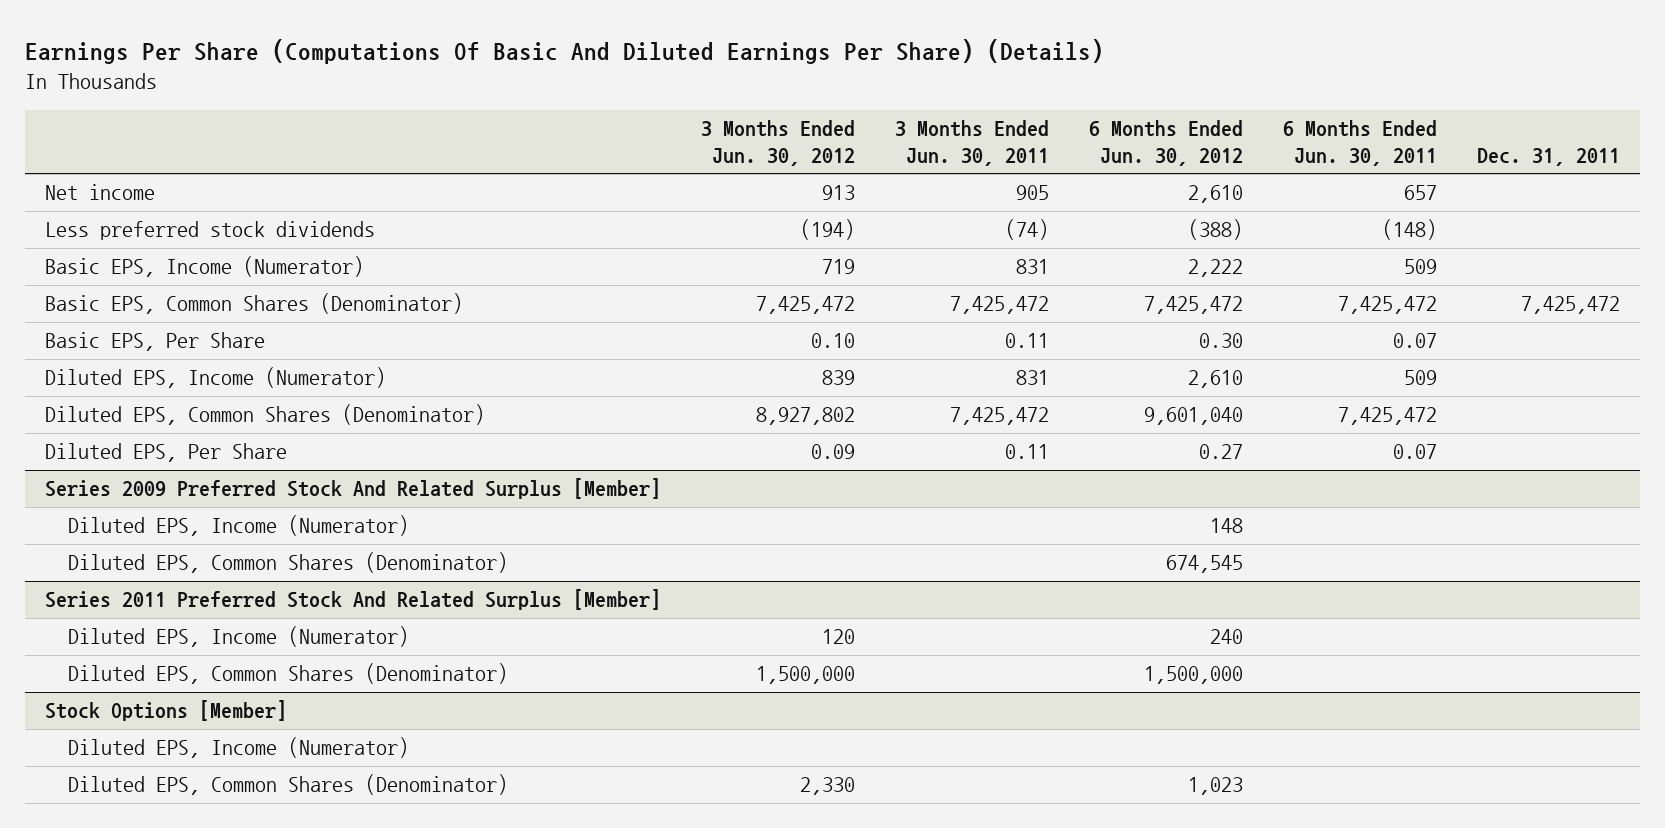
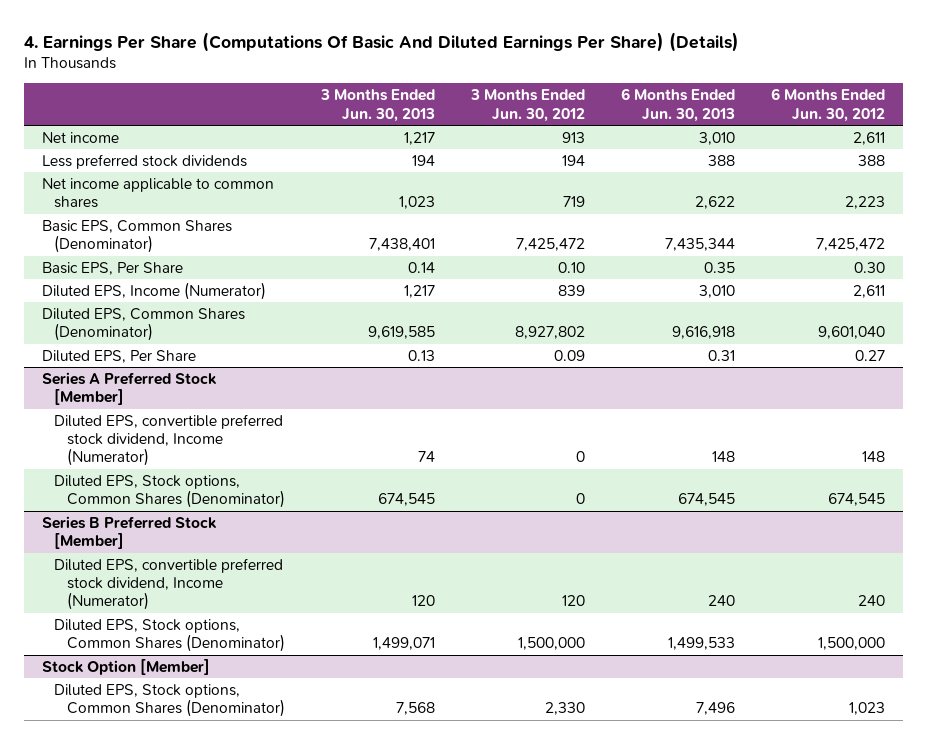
- Earnings Per Share (Computations Of Basic And Diluted Earnings Per Share) (Details)
+ 4. Earnings Per Share (Computations Of Basic And Diluted Earnings Per Share) (Details)
- | 3 Months Ended Jun. 30, 2012 | 3 Months Ended Jun. 30, 2011 | 6 Months Ended Jun. 30, 2012 | 6 Months Ended Jun. 30, 2011 | Dec. 31, 2011
+ | 3 Months Ended Jun. 30, 2013 | 3 Months Ended Jun. 30, 2012 | 6 Months Ended Jun. 30, 2013 | 6 Months Ended Jun. 30, 2012
- Net income | 913 | 905 | 2,610 | 657 |
- Less preferred stock dividends | (194) | (74) | (388) | (148) |
- Basic EPS, Income (Numerator) | 719 | 831 | 2,222 | 509 |
+ Net income | 1,217 | 913 | 3,010 | 2,611
+ Less preferred stock dividends | 194 | 194 | 388 | 388
+ Net income applicable to common shares | 1,023 | 719 | 2,622 | 2,223
- Diluted EPS, Income (Numerator) | 839 | 831 | 2,610 | 509 |
+ Diluted EPS, Income (Numerator) | 1,217 | 839 | 3,010 | 2,611
- Series 2009 Preferred Stock And Related Surplus [Member]
- Diluted EPS, Income (Numerator) | | | 148 | |
- Diluted EPS, Common Shares (Denominator) | | | 674,545 | |
- Series 2011 Preferred Stock And Related Surplus [Member]
- Diluted EPS, Income (Numerator) | 120 | | 240 | |
- Diluted EPS, Common Shares (Denominator) | 1,500,000 | | 1,500,000 | |
- Stock Options [Member]
- Diluted EPS, Income (Numerator)
- Diluted EPS, Common Shares (Denominator) | 2,330 | | 1,023 | |
+ Series A Preferred Stock [Member]
+ Diluted EPS, convertible preferred stock dividend, Income (Numerator) | 74 | 0 | 148 | 148
+ Diluted EPS, Stock options, Common Shares (Denominator) | 674,545 | 0 | 674,545 | 674,545
+ Series B Preferred Stock [Member]
+ Diluted EPS, convertible preferred stock dividend, Income (Numerator) | 120 | 120 | 240 | 240
+ Diluted EPS, Stock options, Common Shares (Denominator) | 1,499,071 | 1,500,000 | 1,499,533 | 1,500,000
+ Stock Option [Member]
+ Diluted EPS, Stock options, Common Shares (Denominator) | 7,568 | 2,330 | 7,496 | 1,023

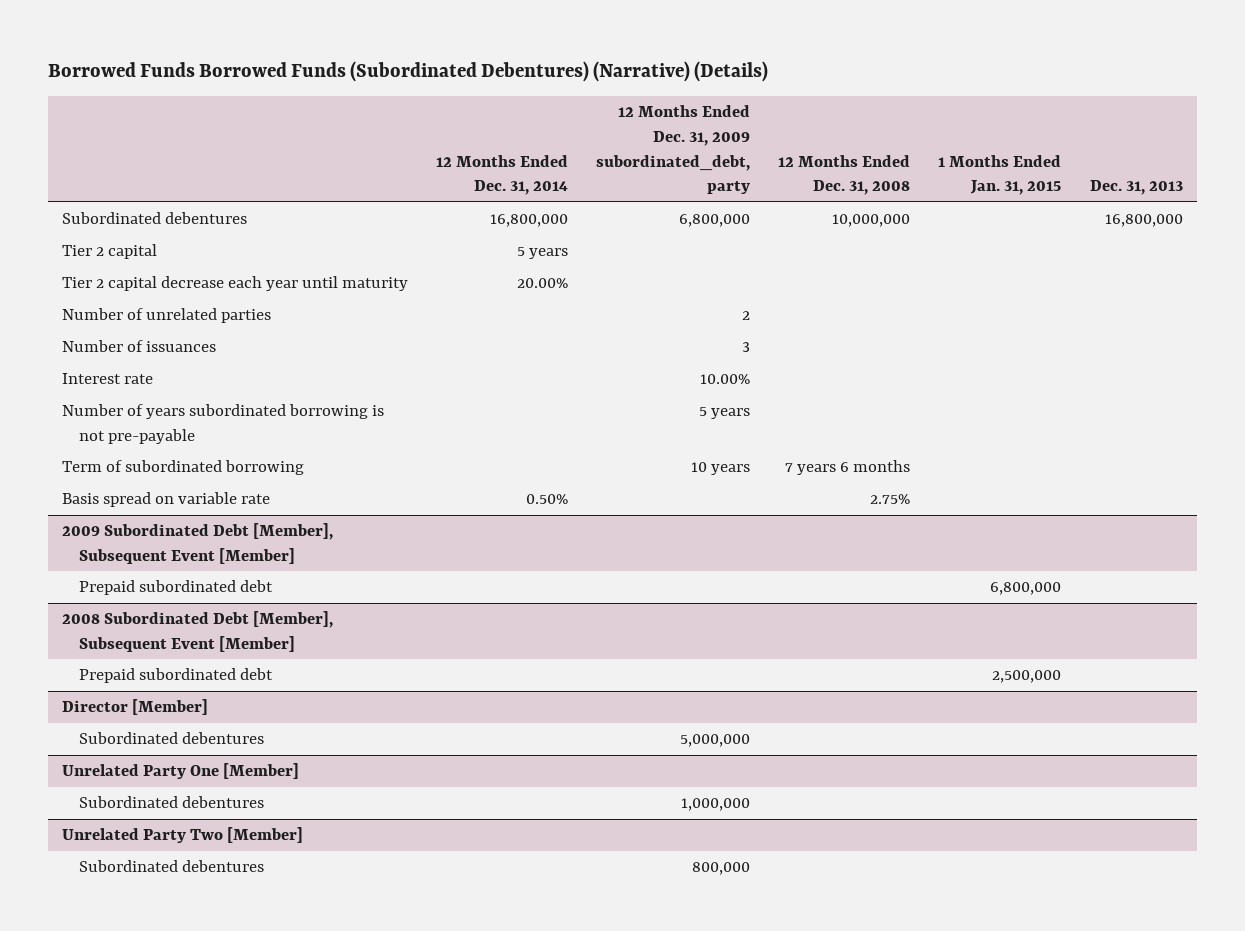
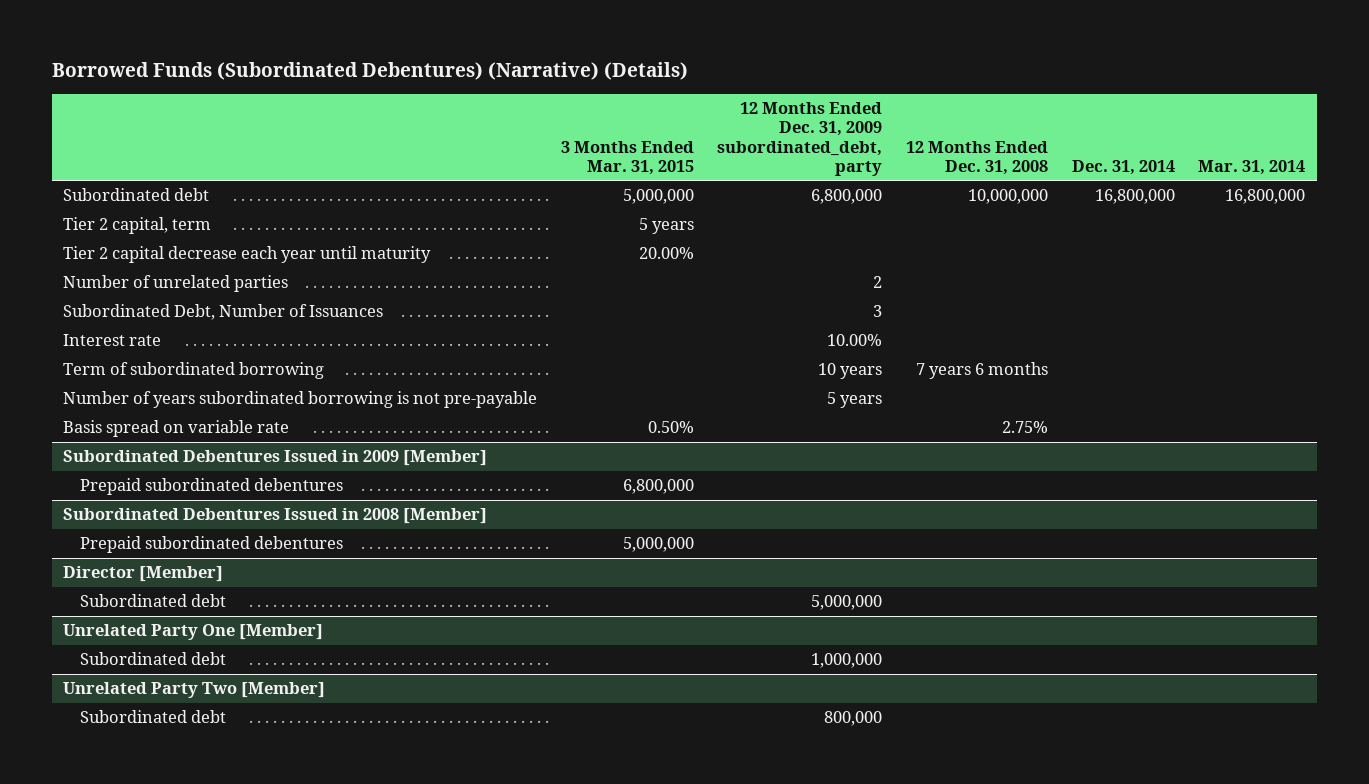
- Borrowed Funds Borrowed Funds (Subordinated Debentures) (Narrative) (Details)
+ Borrowed Funds (Subordinated Debentures) (Narrative) (Details)
- | 12 Months Ended Dec. 31, 2014 | 12 Months Ended Dec. 31, 2009 subordinated_debt, party | 12 Months Ended Dec. 31, 2008 | 1 Months Ended Jan. 31, 2015 | Dec. 31, 2013
+ | 3 Months Ended Mar. 31, 2015 | 12 Months Ended Dec. 31, 2009 subordinated_debt, party | 12 Months Ended Dec. 31, 2008 | Dec. 31, 2014 | Mar. 31, 2014
- Subordinated debentures | 16,800,000 | 6,800,000 | 10,000,000 | | 16,800,000
- Tier 2 capital | 5 years | | | |
+ Subordinated debt | 5,000,000 | 6,800,000 | 10,000,000 | 16,800,000 | 16,800,000
+ Tier 2 capital, term | 5 years | | | |
- Number of issuances | | 3 | | |
+ Subordinated Debt, Number of Issuances | | 3 | | |
moved down: Number of years subordinated borrowing is not pre-payable | | 5 years | | |
- 2009 Subordinated Debt [Member], Subsequent Event [Member]
- Prepaid subordinated debt | | | | 6,800,000 |
- 2008 Subordinated Debt [Member], Subsequent Event [Member]
- Prepaid subordinated debt | | | | 2,500,000 |
+ Subordinated Debentures Issued in 2009 [Member]
+ Prepaid subordinated debentures | 6,800,000 | | | |
+ Subordinated Debentures Issued in 2008 [Member]
+ Prepaid subordinated debentures | 5,000,000 | | | |
@ Director [Member]
- Subordinated debentures | | 5,000,000 | | |
+ Subordinated debt | | 5,000,000 | | |
@ Unrelated Party One [Member]
- Subordinated debentures | | 1,000,000 | | |
+ Subordinated debt | | 1,000,000 | | |
@ Unrelated Party Two [Member]
- Subordinated debentures | | 800,000 | | |
+ Subordinated debt | | 800,000 | | |

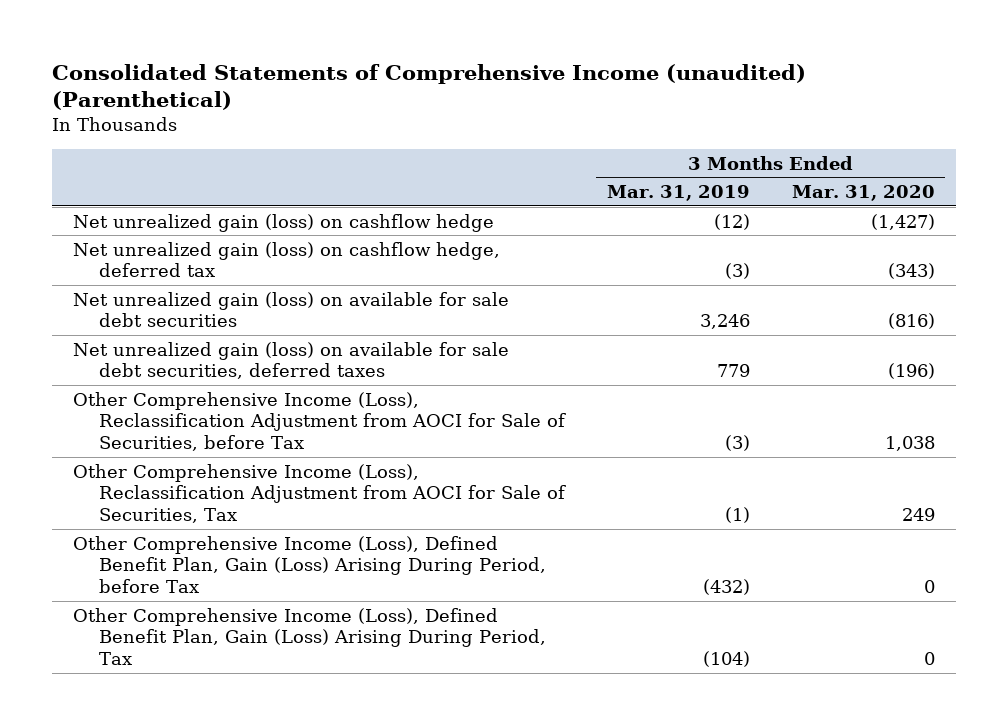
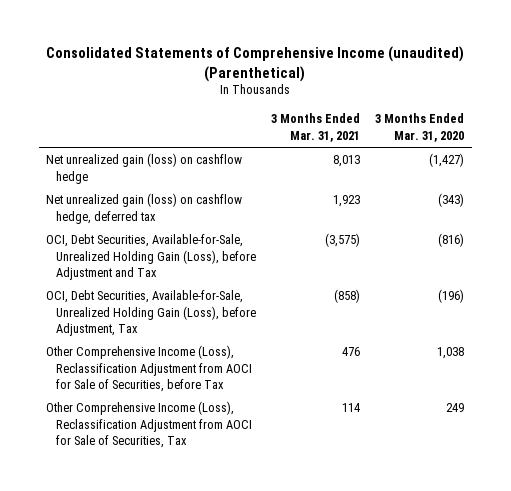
- | 3 Months Ended Mar. 31, 2019 | 3 Months Ended Mar. 31, 2020
+ | 3 Months Ended Mar. 31, 2021 | 3 Months Ended Mar. 31, 2020
- Net unrealized gain (loss) on available for sale debt securities | 3,246 | (816)
- Net unrealized gain (loss) on available for sale debt securities, deferred taxes | 779 | (196)
+ OCI, Debt Securities, Available-for-Sale, Unrealized Holding Gain (Loss), before Adjustment and Tax | (3,575) | (816)
+ OCI, Debt Securities, Available-for-Sale, Unrealized Holding Gain (Loss), before Adjustment, Tax | (858) | (196)
- Other Comprehensive Income (Loss), Defined Benefit Plan, Gain (Loss) Arising During Period, before Tax | (432) | 0
- Other Comprehensive Income (Loss), Defined Benefit Plan, Gain (Loss) Arising During Period, Tax | (104) | 0

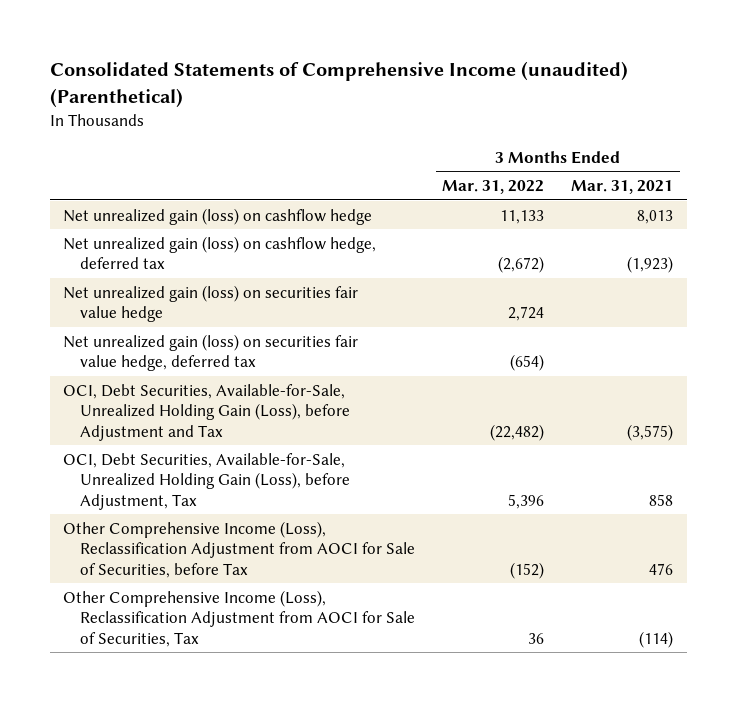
- | 3 Months Ended Mar. 31, 2021 | 3 Months Ended Mar. 31, 2020
+ | 3 Months Ended Mar. 31, 2022 | 3 Months Ended Mar. 31, 2021
- Net unrealized gain (loss) on cashflow hedge, deferred tax | 1,923 | (343)
+ Net unrealized gain (loss) on cashflow hedge, deferred tax | (2,672) | (1,923)
+ Net unrealized gain (loss) on securities fair value hedge | 2,724 |
+ Net unrealized gain (loss) on securities fair value hedge, deferred tax | (654) |
- OCI, Debt Securities, Available-for-Sale, Unrealized Holding Gain (Loss), before Adjustment, Tax | (858) | (196)
+ OCI, Debt Securities, Available-for-Sale, Unrealized Holding Gain (Loss), before Adjustment, Tax | 5,396 | 858
- Other Comprehensive Income (Loss), Reclassification Adjustment from AOCI for Sale of Securities, Tax | 114 | 249
+ Other Comprehensive Income (Loss), Reclassification Adjustment from AOCI for Sale of Securities, Tax | 36 | (114)

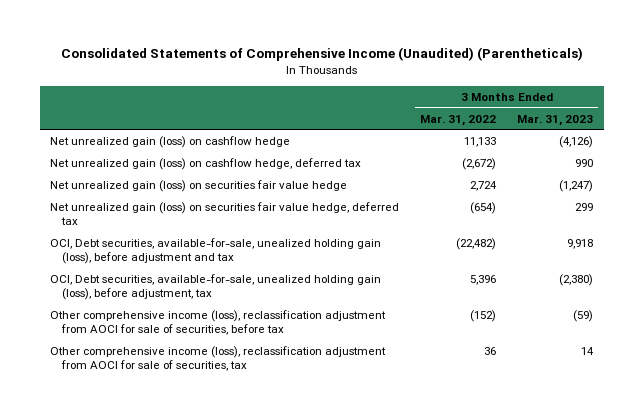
- Consolidated Statements of Comprehensive Income (unaudited) (Parenthetical)
+ Consolidated Statements of Comprehensive Income (Unaudited) (Parentheticals)
- | 3 Months Ended Mar. 31, 2022 | 3 Months Ended Mar. 31, 2021
+ | 3 Months Ended Mar. 31, 2022 | 3 Months Ended Mar. 31, 2023
- OCI, Debt Securities, Available-for-Sale, Unrealized Holding Gain (Loss), before Adjustment and Tax | (22,482) | (3,575)
- OCI, Debt Securities, Available-for-Sale, Unrealized Holding Gain (Loss), before Adjustment, Tax | 5,396 | 858
- Other Comprehensive Income (Loss), Reclassification Adjustment from AOCI for Sale of Securities, before Tax | (152) | 476
- Other Comprehensive Income (Loss), Reclassification Adjustment from AOCI for Sale of Securities, Tax | 36 | (114)
+ OCI, Debt securities, available-for-sale, unealized holding gain (loss), before adjustment and tax | (22,482) | 9,918
+ OCI, Debt securities, available-for-sale, unealized holding gain (loss), before adjustment, tax | 5,396 | (2,380)
+ Other comprehensive income (loss), reclassification adjustment from AOCI for sale of securities, before tax | (152) | (59)
+ Other comprehensive income (loss), reclassification adjustment from AOCI for sale of securities, tax | 36 | 14

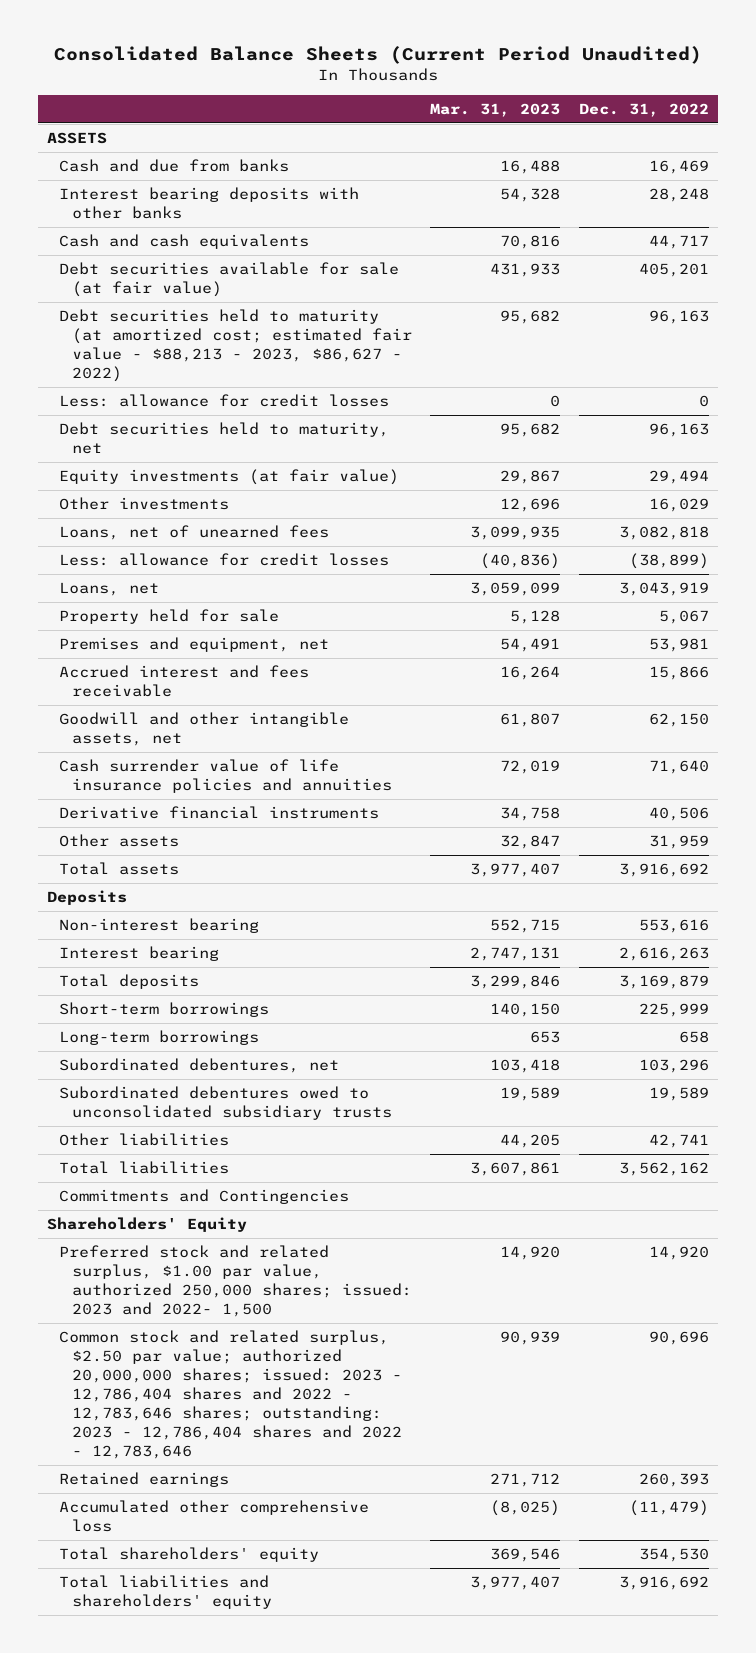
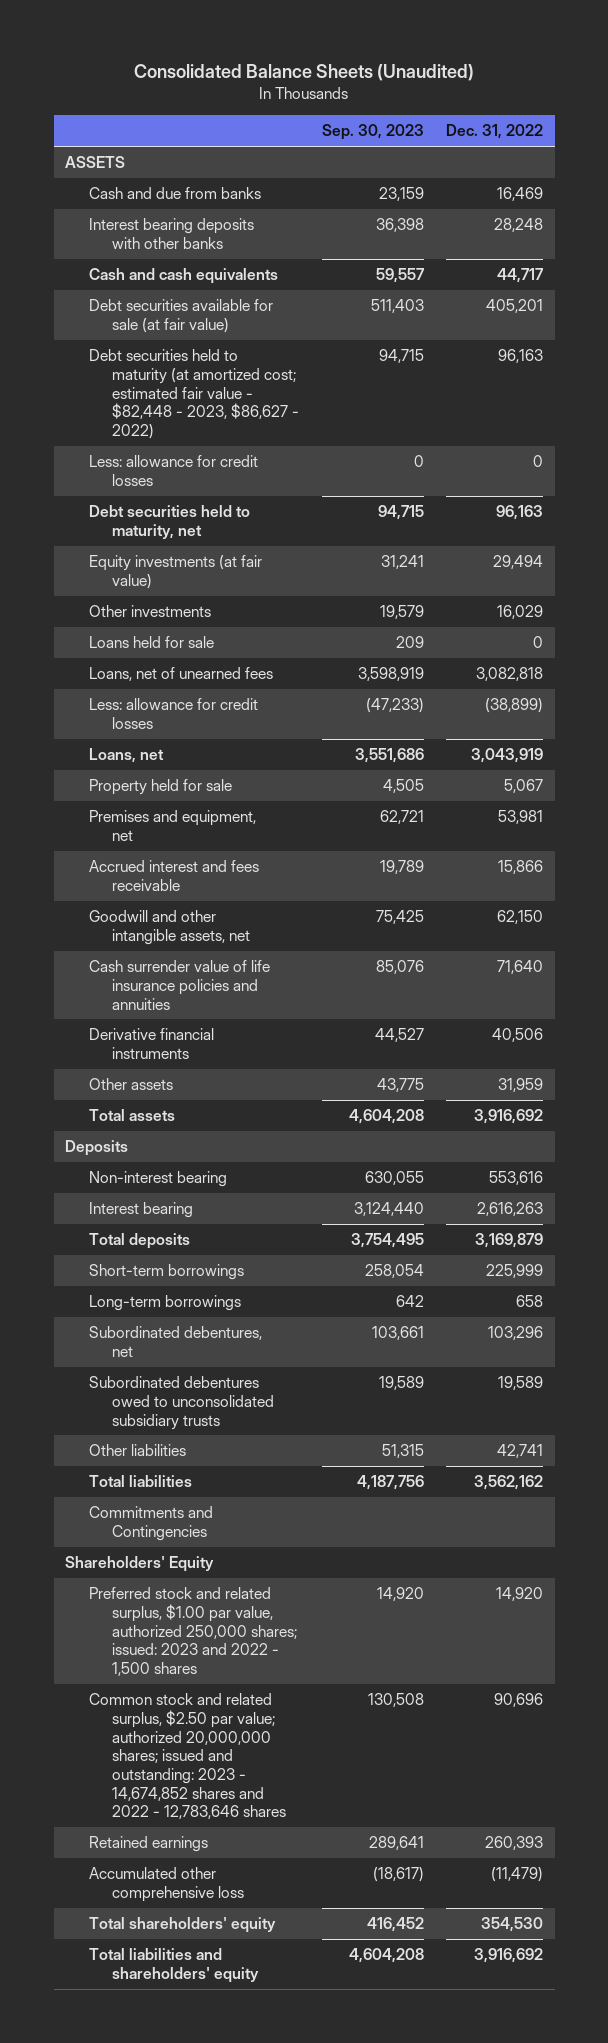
- Consolidated Balance Sheets (Current Period Unaudited)
+ Consolidated Balance Sheets (Unaudited)
- | Mar. 31, 2023 | Dec. 31, 2022
+ | Sep. 30, 2023 | Dec. 31, 2022
- Debt securities held to maturity (at amortized cost; estimated fair value - $88,213 - 2023, $86,627 - 2022) | 95,682 | 96,163
+ Debt securities held to maturity (at amortized cost; estimated fair value - $82,448 - 2023, $86,627 - 2022) | 94,715 | 96,163
+ Loans held for sale | 209 | 0
- Preferred stock and related surplus, $1.00 par value, authorized 250,000 shares; issued: 2023 and 2022- 1,500 | 14,920 | 14,920
- Common stock and related surplus, $2.50 par value; authorized 20,000,000 shares; issued: 2023 - 12,786,404 shares and 2022 - 12,783,646 shares; outstanding: 2023 - 12,786,404 shares and 2022 - 12,783,646 | 90,939 | 90,696
+ Preferred stock and related surplus, $1.00 par value, authorized 250,000 shares; issued: 2023 and 2022 - 1,500 shares | 14,920 | 14,920
+ Common stock and related surplus, $2.50 par value; authorized 20,000,000 shares; issued and outstanding: 2023 - 14,674,852 shares and 2022 - 12,783,646 shares | 130,508 | 90,696

